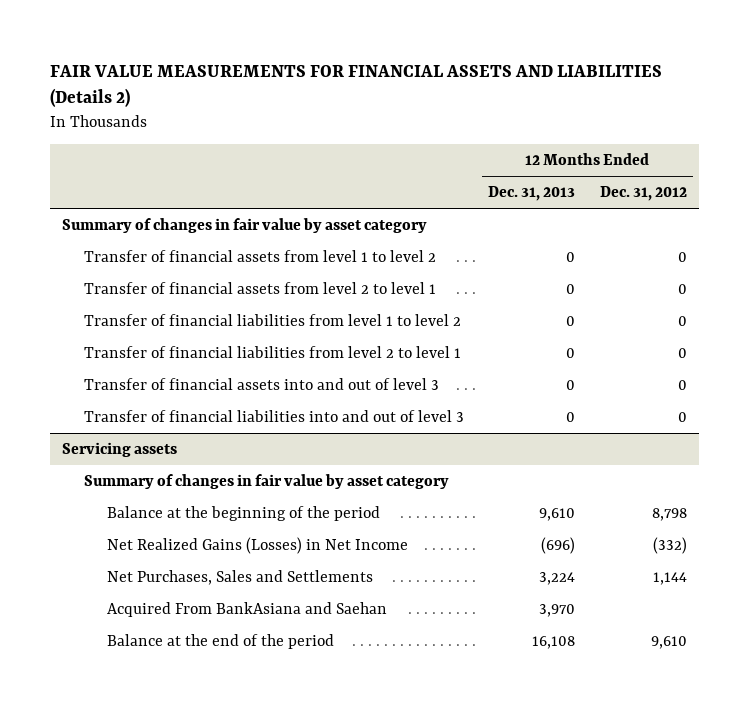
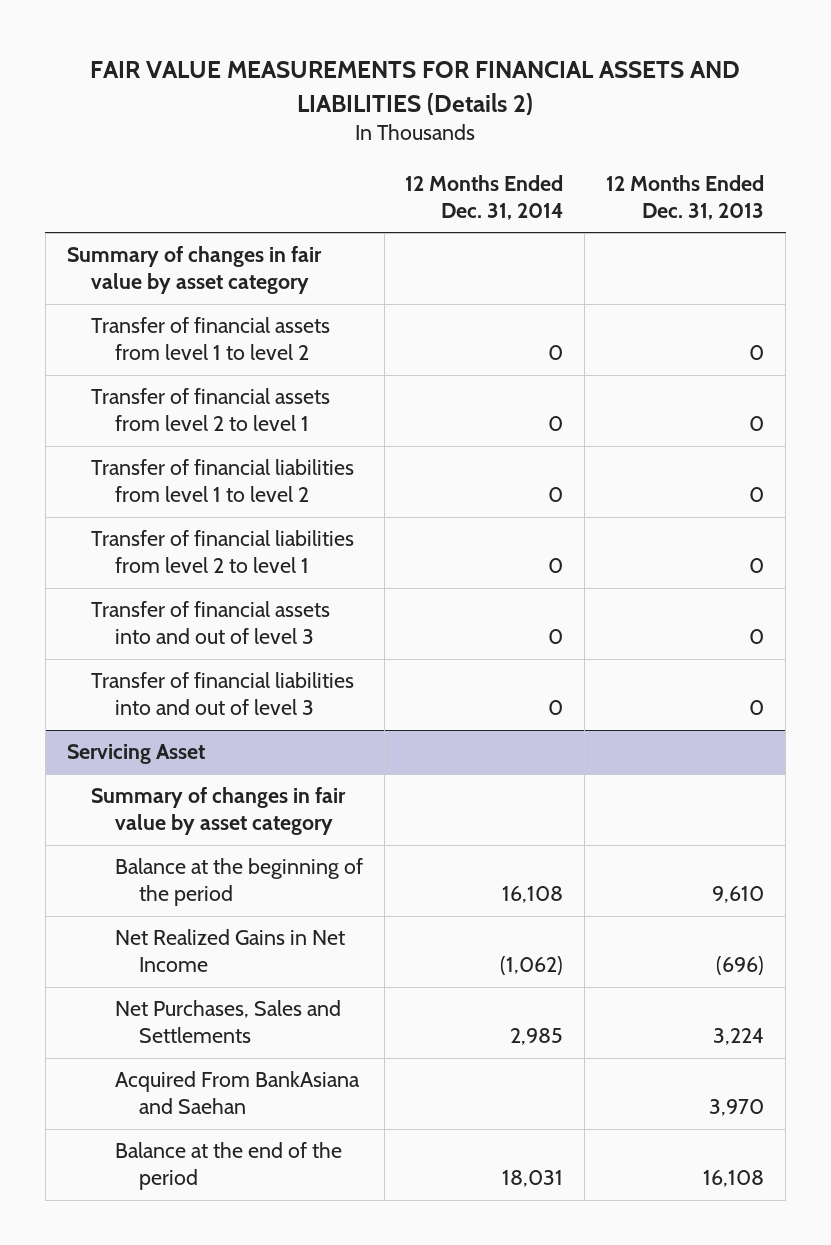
- | 12 Months Ended Dec. 31, 2013 | 12 Months Ended Dec. 31, 2012
+ | 12 Months Ended Dec. 31, 2014 | 12 Months Ended Dec. 31, 2013
- Servicing assets
+ Servicing Asset
- Net Realized Gains (Losses) in Net Income | (696) | (332)
+ Net Realized Gains in Net Income | (1,062) | (696)

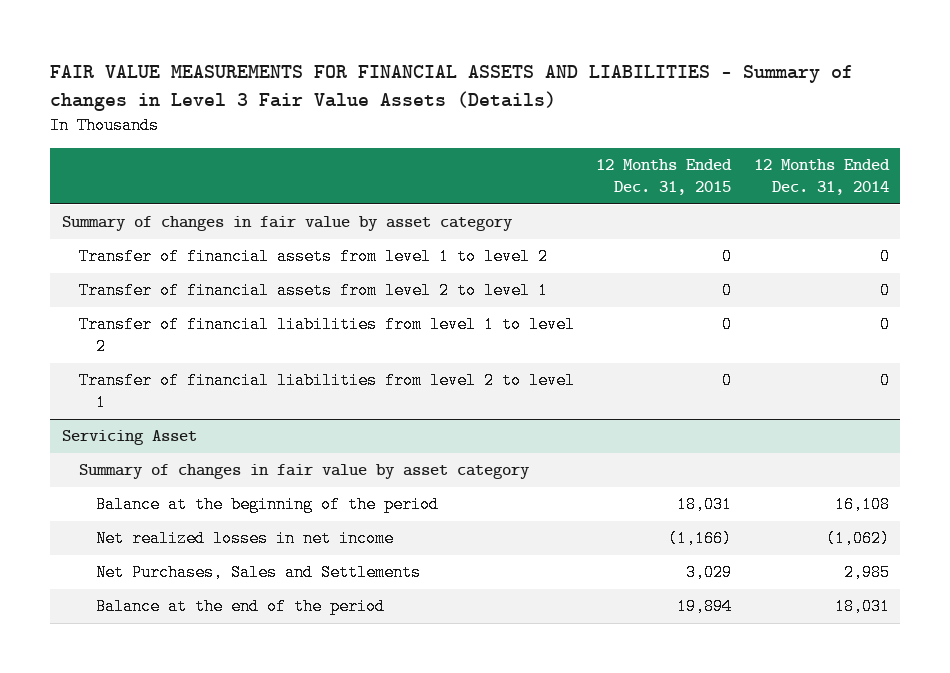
- FAIR VALUE MEASUREMENTS FOR FINANCIAL ASSETS AND LIABILITIES (Details 2)
+ FAIR VALUE MEASUREMENTS FOR FINANCIAL ASSETS AND LIABILITIES - Summary of changes in Level 3 Fair Value Assets (Details)
- | 12 Months Ended Dec. 31, 2014 | 12 Months Ended Dec. 31, 2013
+ | 12 Months Ended Dec. 31, 2015 | 12 Months Ended Dec. 31, 2014
- Transfer of financial assets into and out of level 3 | 0 | 0
- Transfer of financial liabilities into and out of level 3 | 0 | 0
@ Servicing Asset
- Net Realized Gains in Net Income | (1,062) | (696)
+ Net realized losses in net income | (1,166) | (1,062)
- Acquired From BankAsiana and Saehan | | 3,970

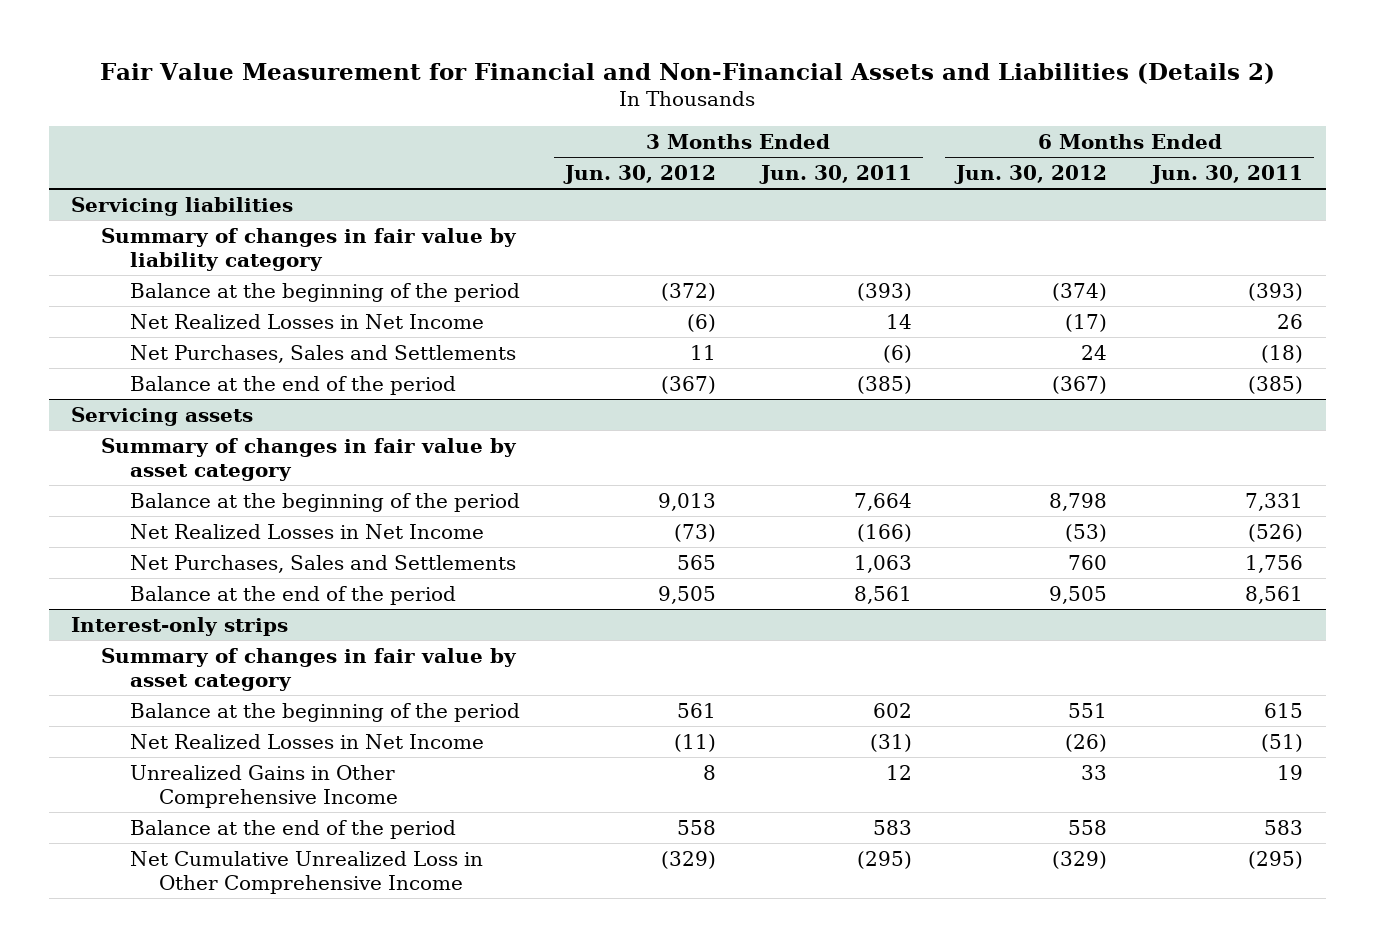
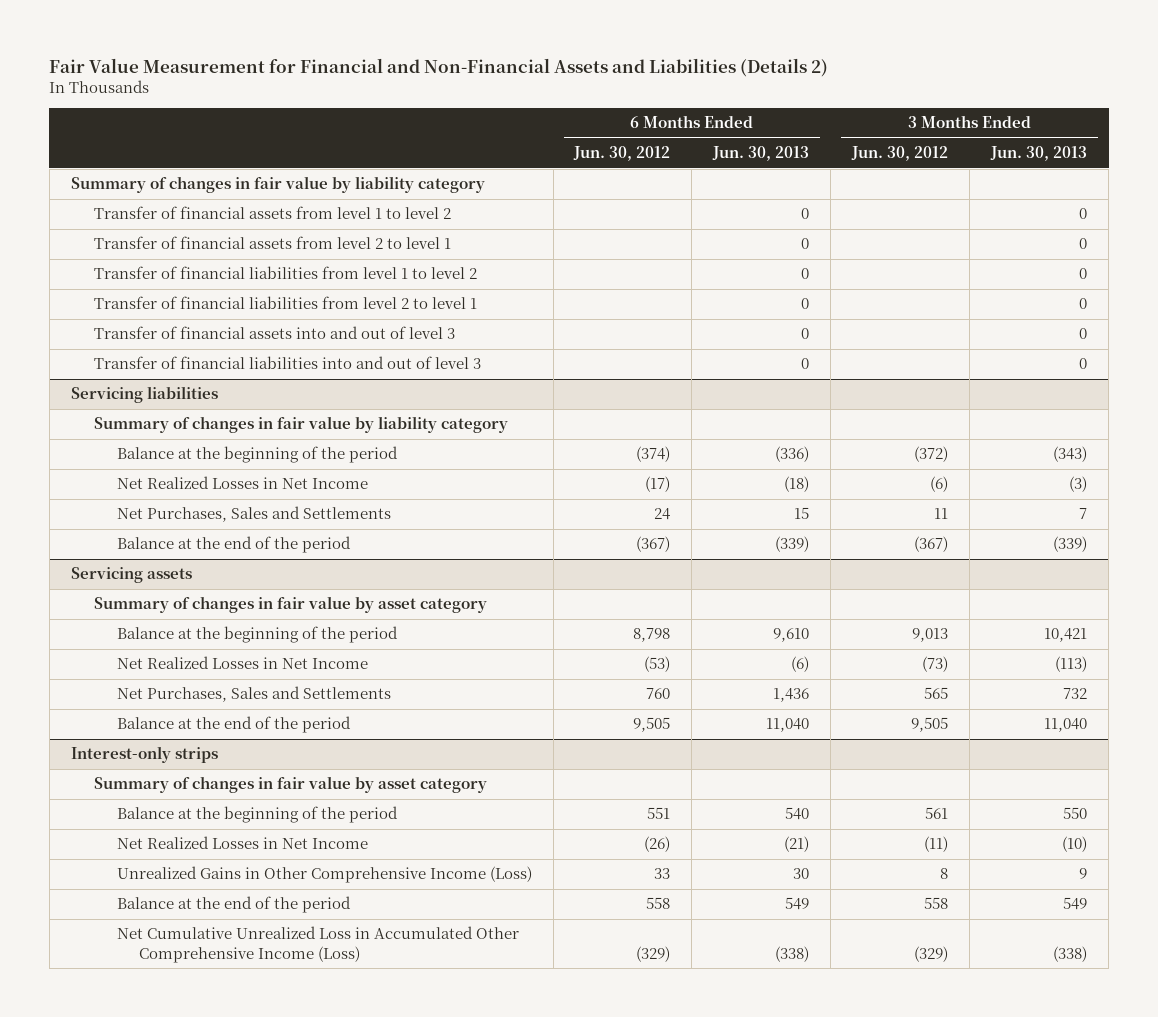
- | 3 Months Ended Jun. 30, 2012 | 3 Months Ended Jun. 30, 2011 | 6 Months Ended Jun. 30, 2012 | 6 Months Ended Jun. 30, 2011
+ | 6 Months Ended Jun. 30, 2012 | 6 Months Ended Jun. 30, 2013 | 3 Months Ended Jun. 30, 2012 | 3 Months Ended Jun. 30, 2013
+ Summary of changes in fair value by liability category
+ Transfer of financial assets from level 1 to level 2 | | 0 | | 0
+ Transfer of financial assets from level 2 to level 1 | | 0 | | 0
+ Transfer of financial liabilities from level 1 to level 2 | | 0 | | 0
+ Transfer of financial liabilities from level 2 to level 1 | | 0 | | 0
+ Transfer of financial assets into and out of level 3 | | 0 | | 0
+ Transfer of financial liabilities into and out of level 3 | | 0 | | 0
@ Interest-only strips
- Unrealized Gains in Other Comprehensive Income | 8 | 12 | 33 | 19
+ Unrealized Gains in Other Comprehensive Income (Loss) | 33 | 30 | 8 | 9
- Net Cumulative Unrealized Loss in Other Comprehensive Income | (329) | (295) | (329) | (295)
+ Net Cumulative Unrealized Loss in Accumulated Other Comprehensive Income (Loss) | (329) | (338) | (329) | (338)

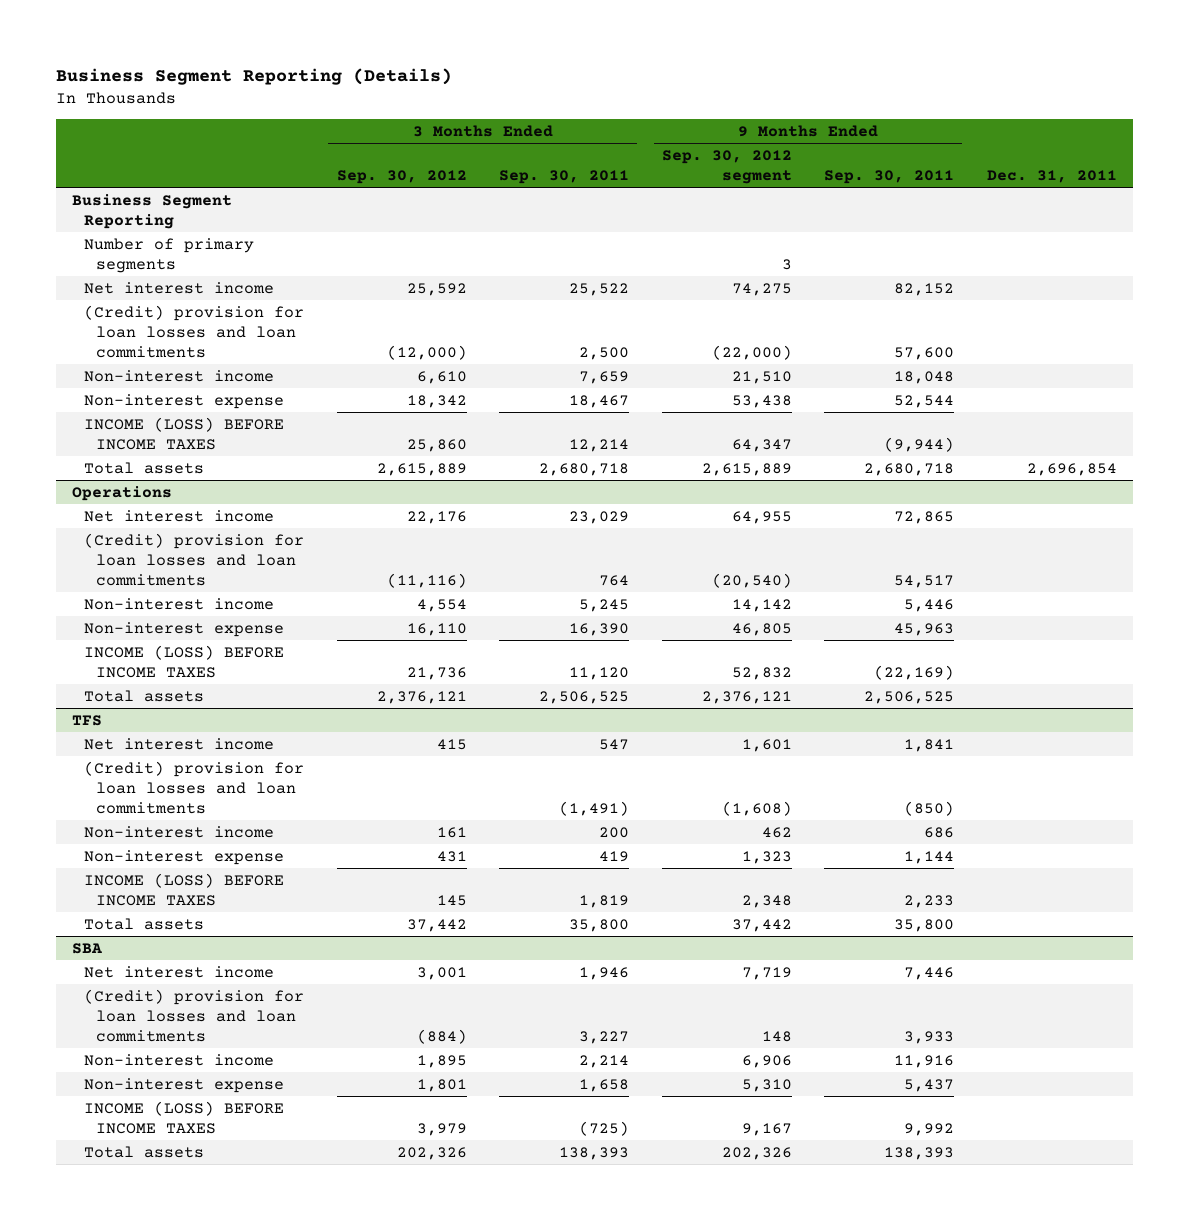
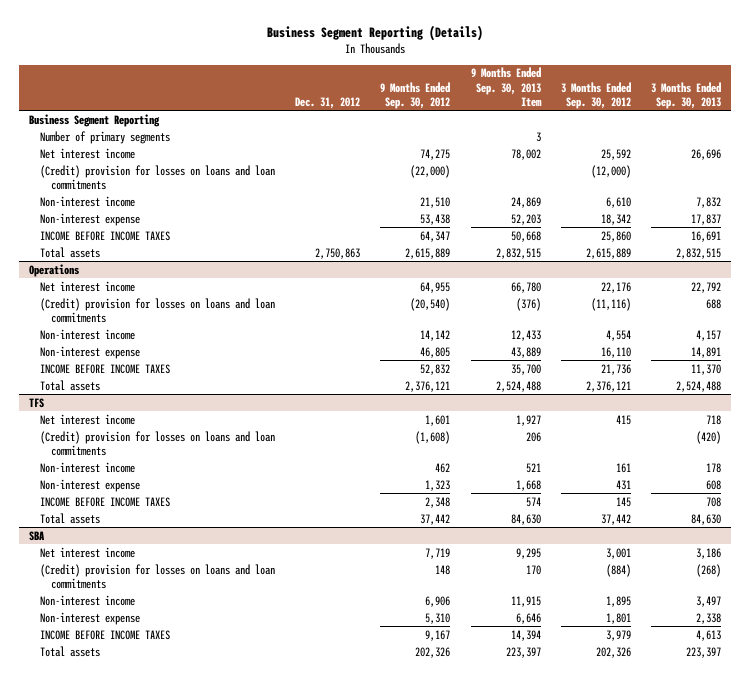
- | 3 Months Ended Sep. 30, 2012 | 3 Months Ended Sep. 30, 2011 | 9 Months Ended Sep. 30, 2012 segment | 9 Months Ended Sep. 30, 2011 | Dec. 31, 2011
+ | Dec. 31, 2012 | 9 Months Ended Sep. 30, 2012 | 9 Months Ended Sep. 30, 2013 Item | 3 Months Ended Sep. 30, 2012 | 3 Months Ended Sep. 30, 2013
- (Credit) provision for loan losses and loan commitments | (12,000) | 2,500 | (22,000) | 57,600 |
+ (Credit) provision for losses on loans and loan commitments | | (22,000) | | (12,000) |
- INCOME (LOSS) BEFORE INCOME TAXES | 25,860 | 12,214 | 64,347 | (9,944) |
+ INCOME BEFORE INCOME TAXES | | 64,347 | 50,668 | 25,860 | 16,691
@ Operations
- (Credit) provision for loan losses and loan commitments | (11,116) | 764 | (20,540) | 54,517 |
+ (Credit) provision for losses on loans and loan commitments | | (20,540) | (376) | (11,116) | 688
- INCOME (LOSS) BEFORE INCOME TAXES | 21,736 | 11,120 | 52,832 | (22,169) |
+ INCOME BEFORE INCOME TAXES | | 52,832 | 35,700 | 21,736 | 11,370
@ TFS
- (Credit) provision for loan losses and loan commitments | | (1,491) | (1,608) | (850) |
+ (Credit) provision for losses on loans and loan commitments | | (1,608) | 206 | | (420)
- INCOME (LOSS) BEFORE INCOME TAXES | 145 | 1,819 | 2,348 | 2,233 |
+ INCOME BEFORE INCOME TAXES | | 2,348 | 574 | 145 | 708
@ SBA
- (Credit) provision for loan losses and loan commitments | (884) | 3,227 | 148 | 3,933 |
+ (Credit) provision for losses on loans and loan commitments | | 148 | 170 | (884) | (268)
- INCOME (LOSS) BEFORE INCOME TAXES | 3,979 | (725) | 9,167 | 9,992 |
+ INCOME BEFORE INCOME TAXES | | 9,167 | 14,394 | 3,979 | 4,613

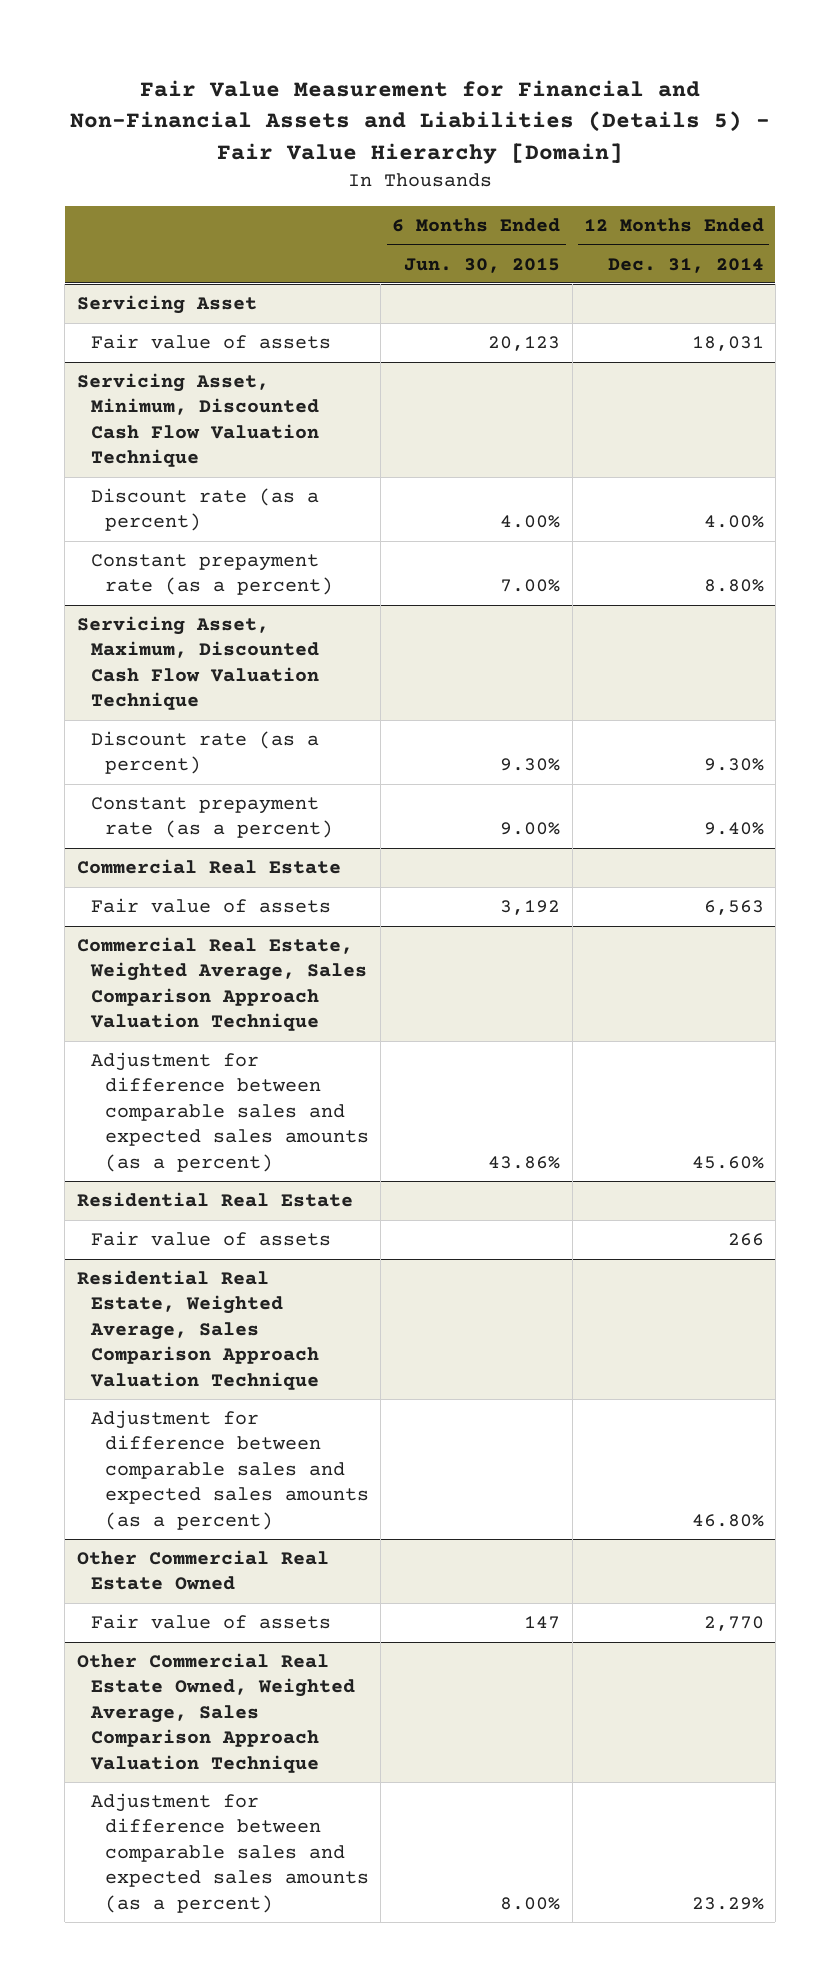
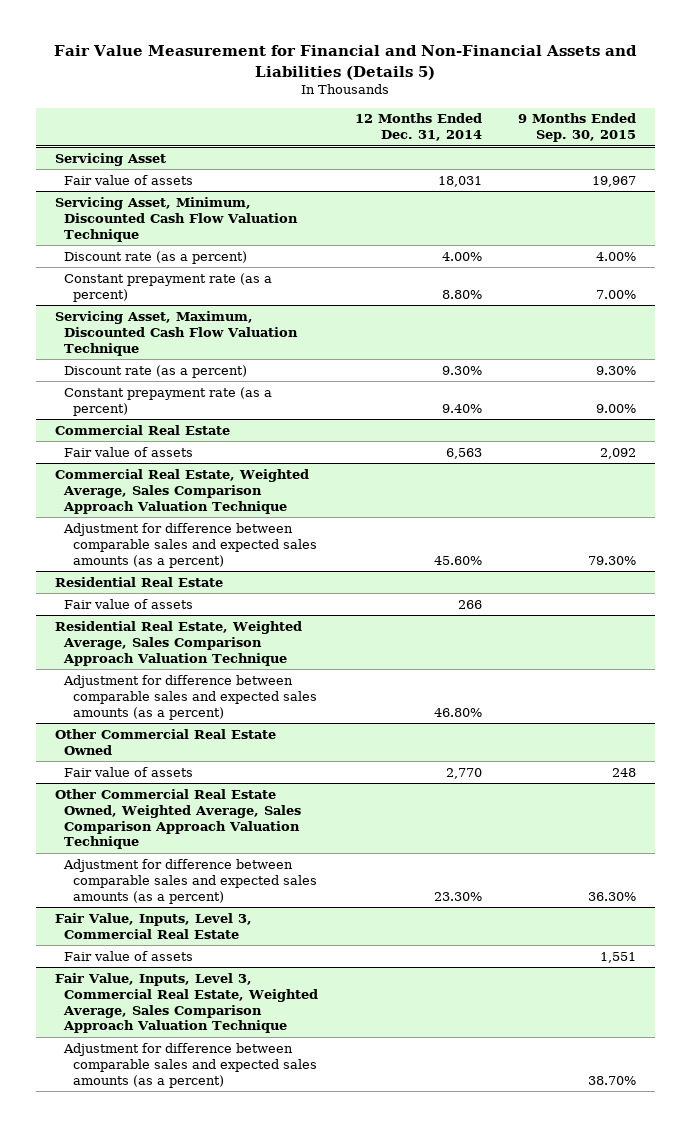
- Fair Value Measurement for Financial and Non-Financial Assets and Liabilities (Details 5) - Fair Value Hierarchy [Domain]
+ Fair Value Measurement for Financial and Non-Financial Assets and Liabilities (Details 5)
- | 6 Months Ended Jun. 30, 2015 | 12 Months Ended Dec. 31, 2014
+ | 12 Months Ended Dec. 31, 2014 | 9 Months Ended Sep. 30, 2015
@ Other Commercial Real Estate Owned, Weighted Average, Sales Comparison Approach Valuation Technique
- Adjustment for difference between comparable sales and expected sales amounts (as a percent) | 8.00% | 23.29%
+ Adjustment for difference between comparable sales and expected sales amounts (as a percent) | 23.30% | 36.30%
+ Fair Value, Inputs, Level 3, Commercial Real Estate
+ Fair value of assets | | 1,551
+ Fair Value, Inputs, Level 3, Commercial Real Estate, Weighted Average, Sales Comparison Approach Valuation Technique
+ Adjustment for difference between comparable sales and expected sales amounts (as a percent) | | 38.70%

